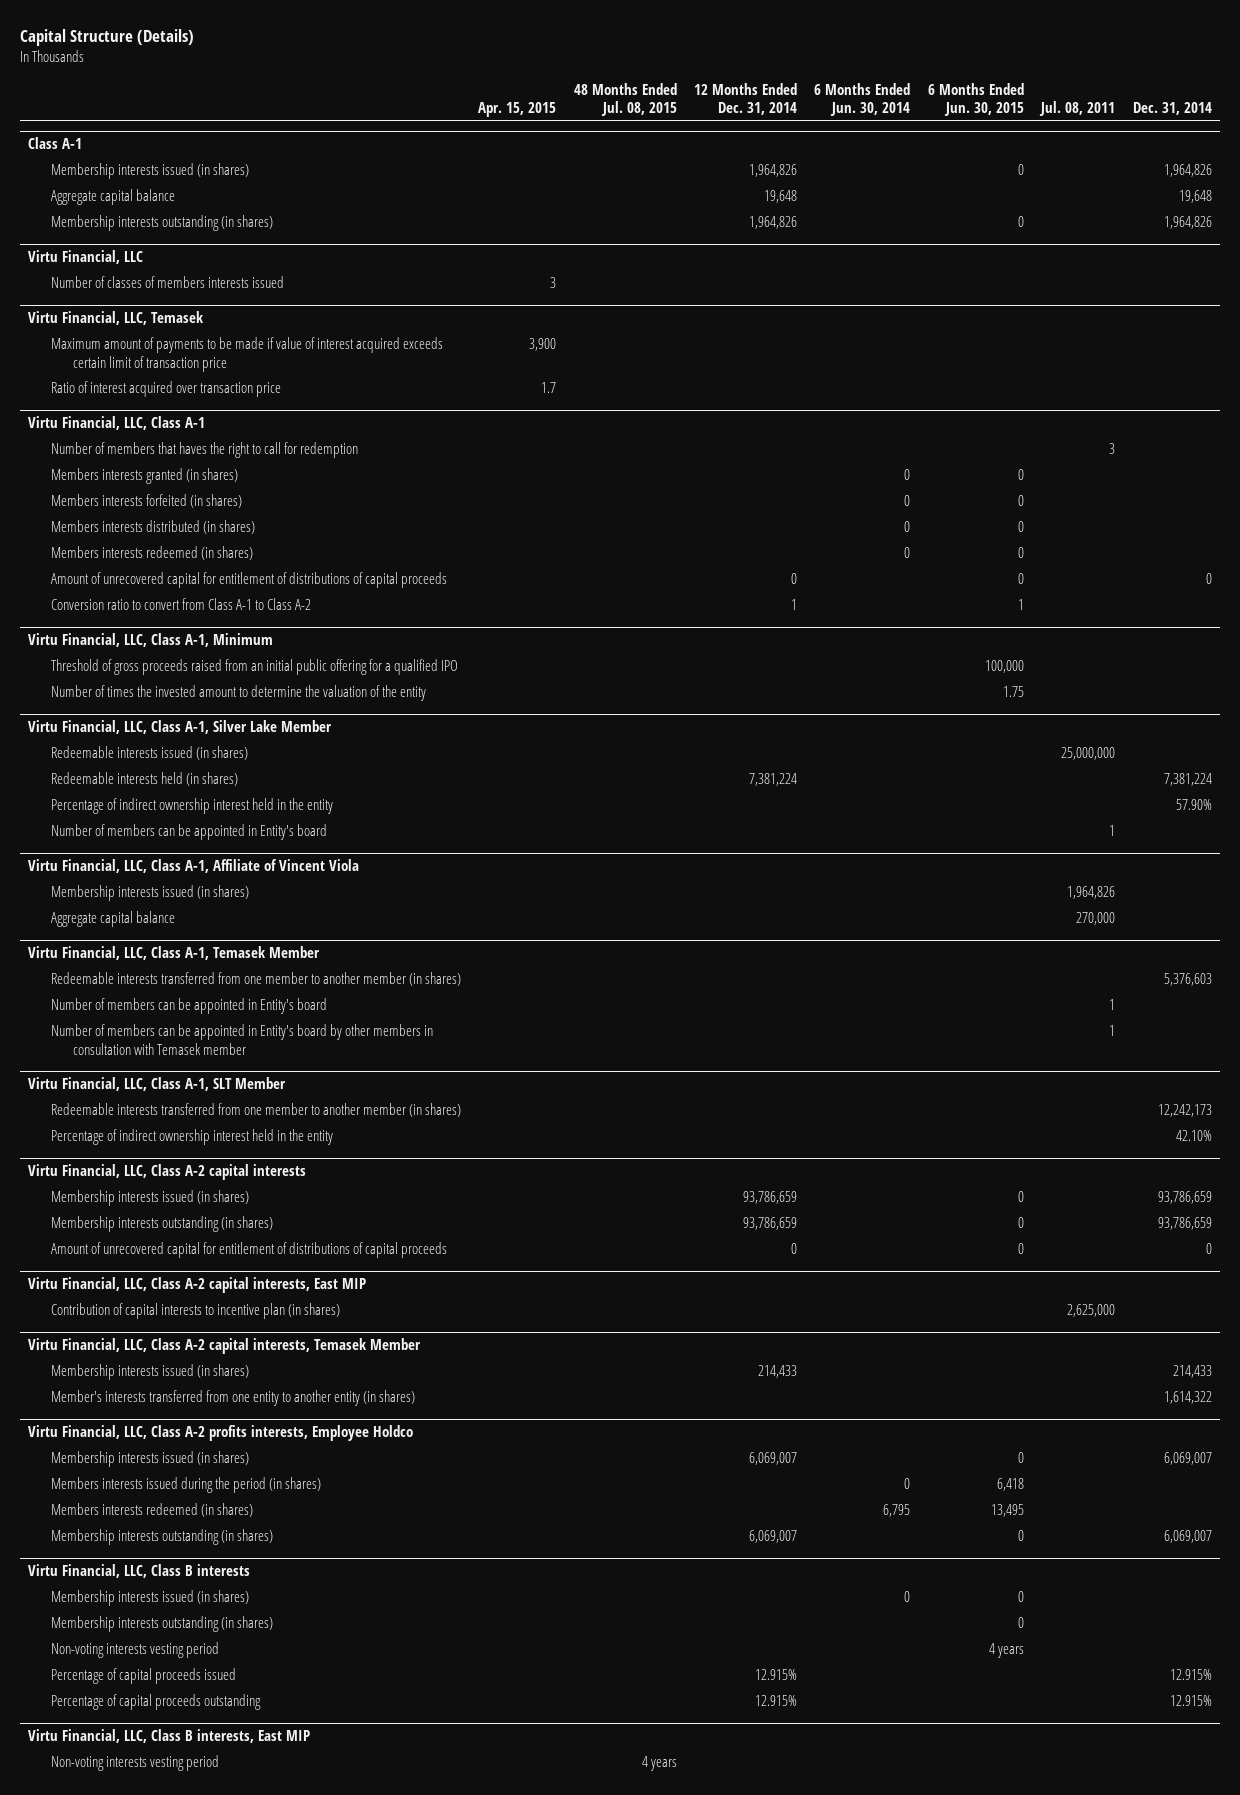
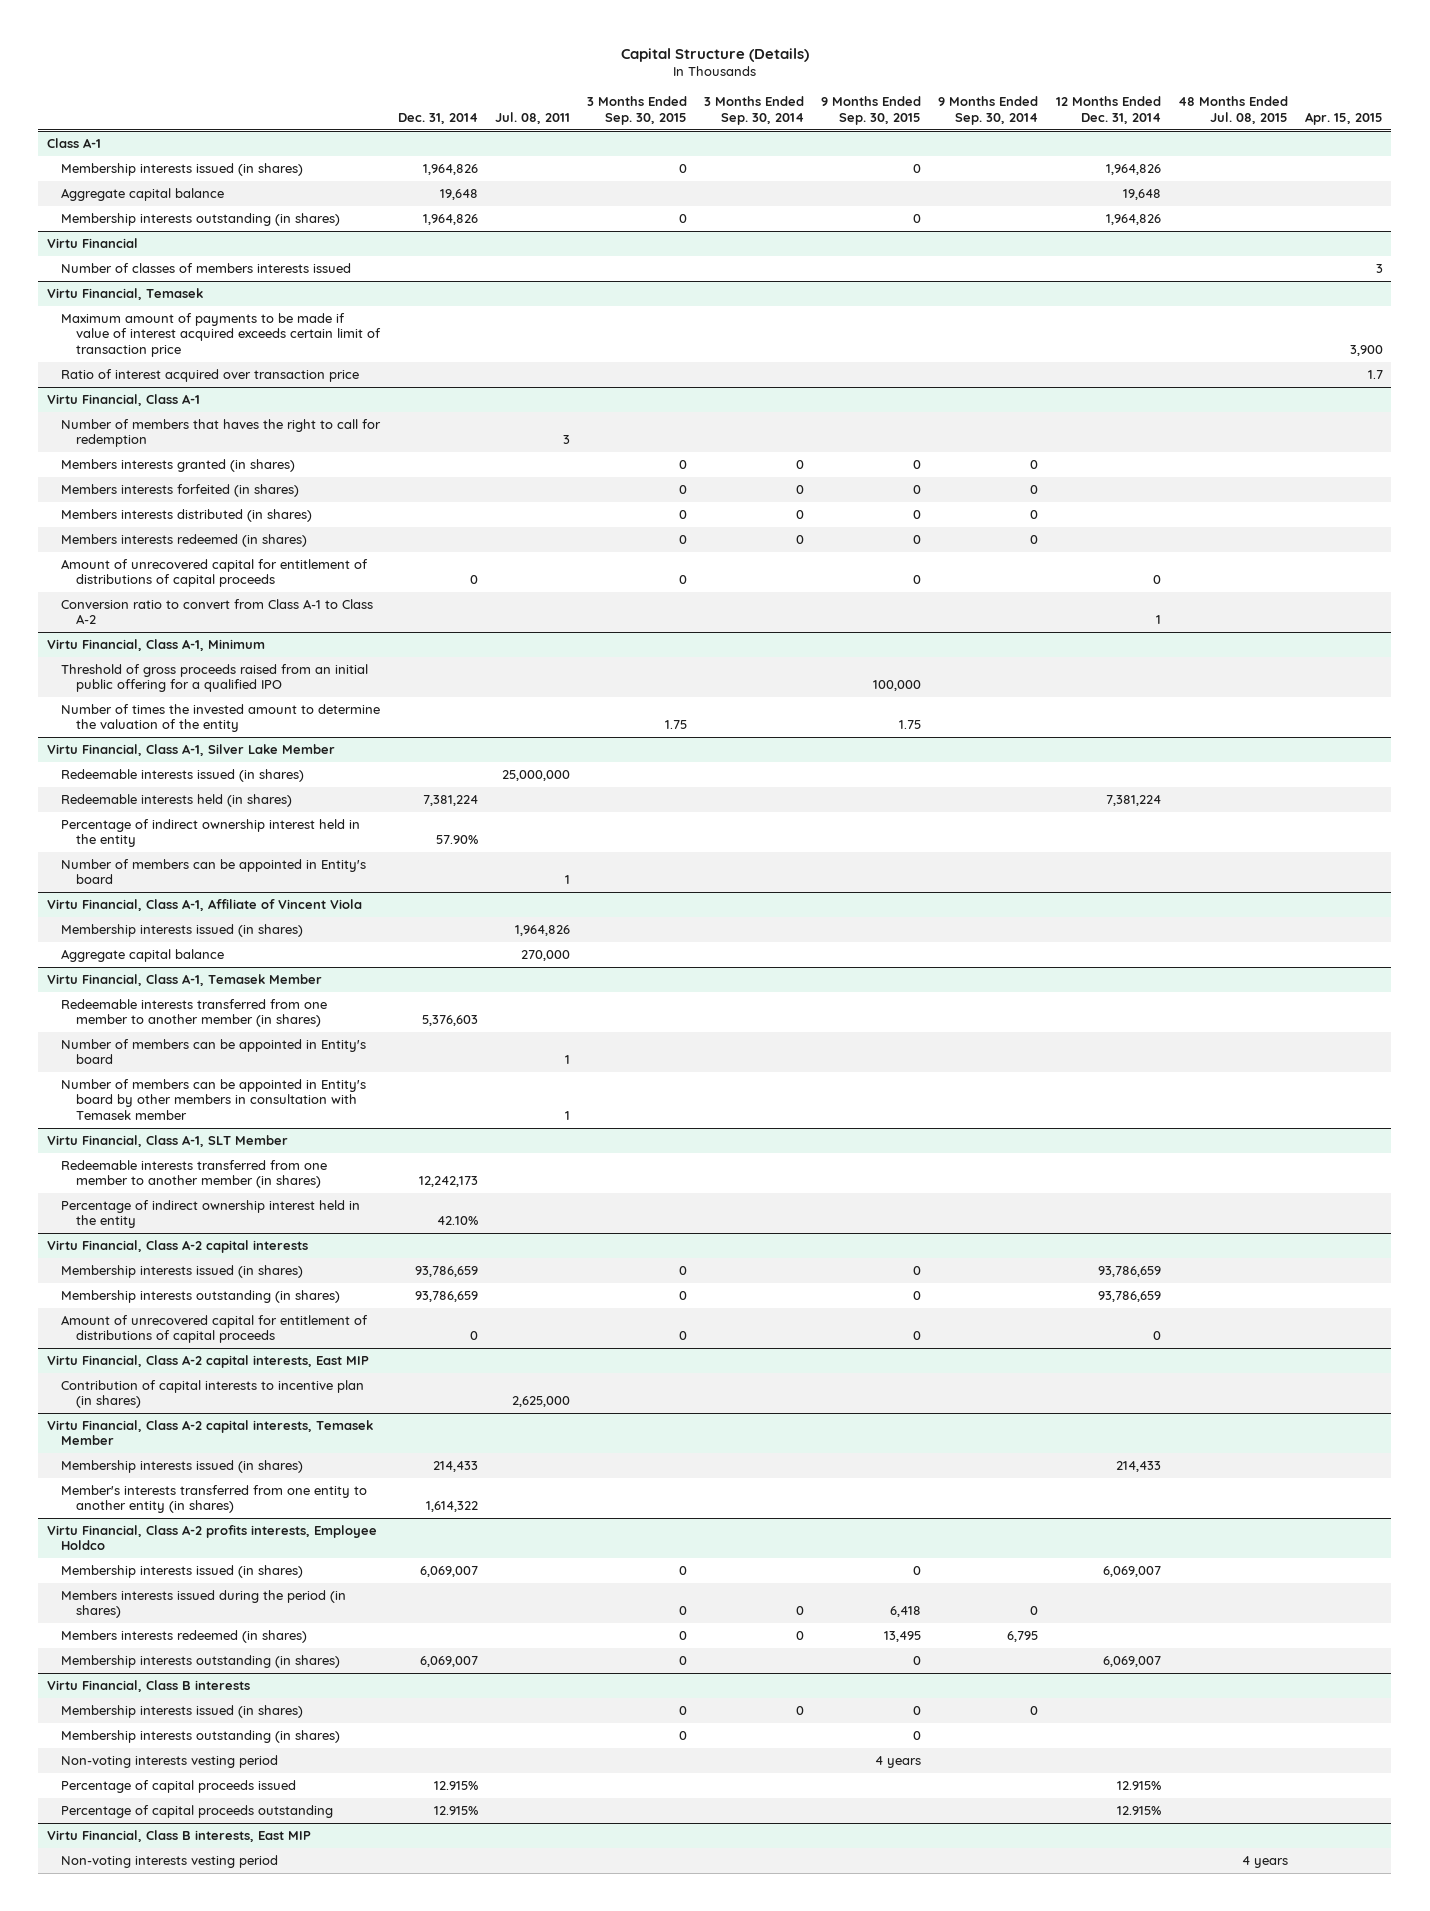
- | Apr. 15, 2015 | 48 Months Ended Jul. 08, 2015 | 12 Months Ended Dec. 31, 2014 | 6 Months Ended Jun. 30, 2014 | 6 Months Ended Jun. 30, 2015 | Jul. 08, 2011 | Dec. 31, 2014
+ | Dec. 31, 2014 | Jul. 08, 2011 | 3 Months Ended Sep. 30, 2015 | 3 Months Ended Sep. 30, 2014 | 9 Months Ended Sep. 30, 2015 | 9 Months Ended Sep. 30, 2014 | 12 Months Ended Dec. 31, 2014 | 48 Months Ended Jul. 08, 2015 | Apr. 15, 2015
- Virtu Financial, LLC
+ Virtu Financial
- Virtu Financial, LLC, Temasek
+ Virtu Financial, Temasek
- Virtu Financial, LLC, Class A-1
+ Virtu Financial, Class A-1
- Virtu Financial, LLC, Class A-1, Minimum
+ Virtu Financial, Class A-1, Minimum
- Virtu Financial, LLC, Class A-1, Silver Lake Member
+ Virtu Financial, Class A-1, Silver Lake Member
- Virtu Financial, LLC, Class A-1, Affiliate of Vincent Viola
+ Virtu Financial, Class A-1, Affiliate of Vincent Viola
- Virtu Financial, LLC, Class A-1, Temasek Member
+ Virtu Financial, Class A-1, Temasek Member
- Virtu Financial, LLC, Class A-1, SLT Member
+ Virtu Financial, Class A-1, SLT Member
- Virtu Financial, LLC, Class A-2 capital interests
+ Virtu Financial, Class A-2 capital interests
- Virtu Financial, LLC, Class A-2 capital interests, East MIP
+ Virtu Financial, Class A-2 capital interests, East MIP
- Virtu Financial, LLC, Class A-2 capital interests, Temasek Member
+ Virtu Financial, Class A-2 capital interests, Temasek Member
- Virtu Financial, LLC, Class A-2 profits interests, Employee Holdco
+ Virtu Financial, Class A-2 profits interests, Employee Holdco
- Virtu Financial, LLC, Class B interests
+ Virtu Financial, Class B interests
- Virtu Financial, LLC, Class B interests, East MIP
+ Virtu Financial, Class B interests, East MIP

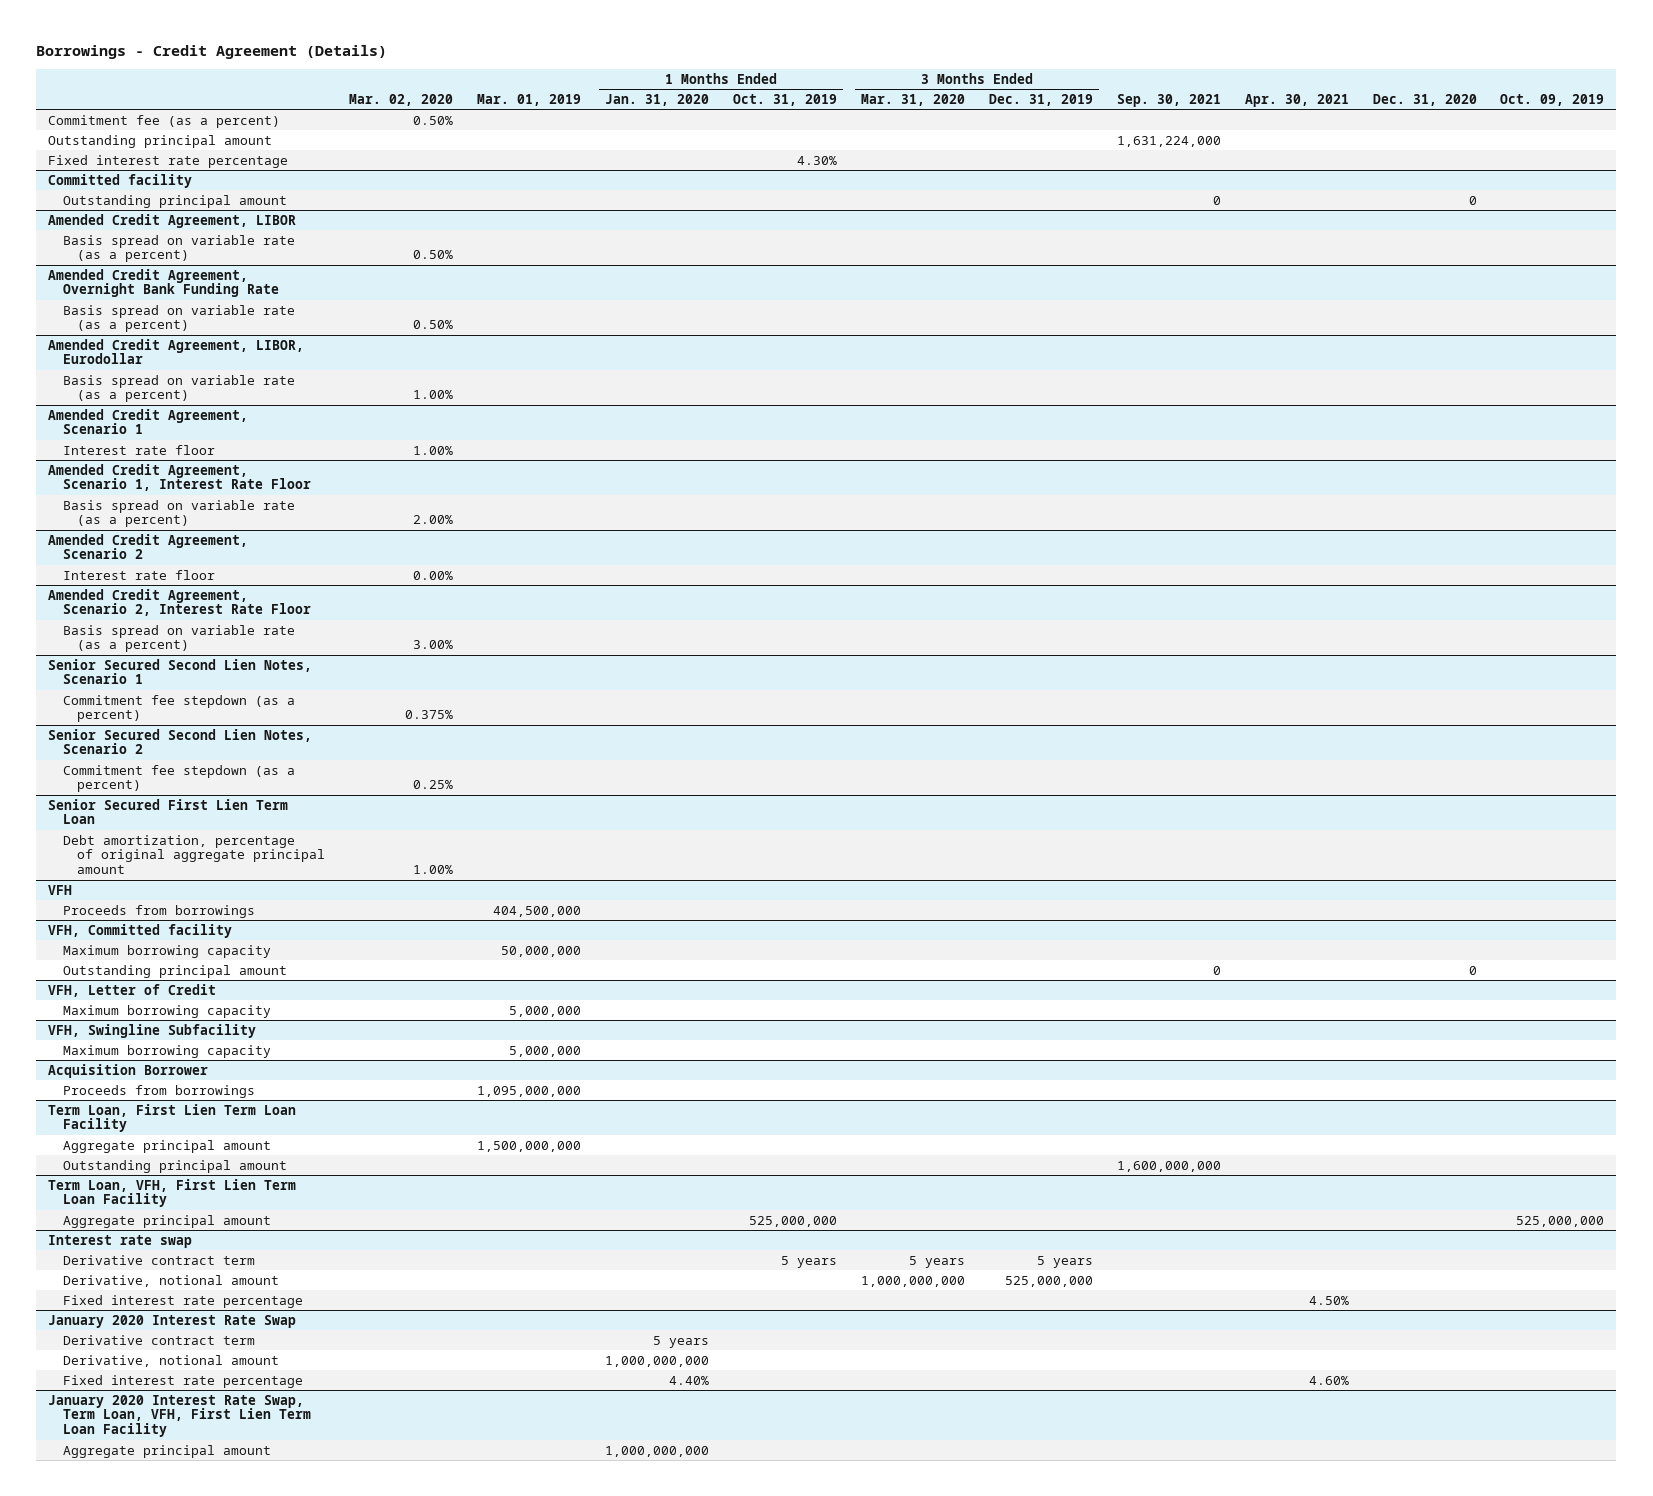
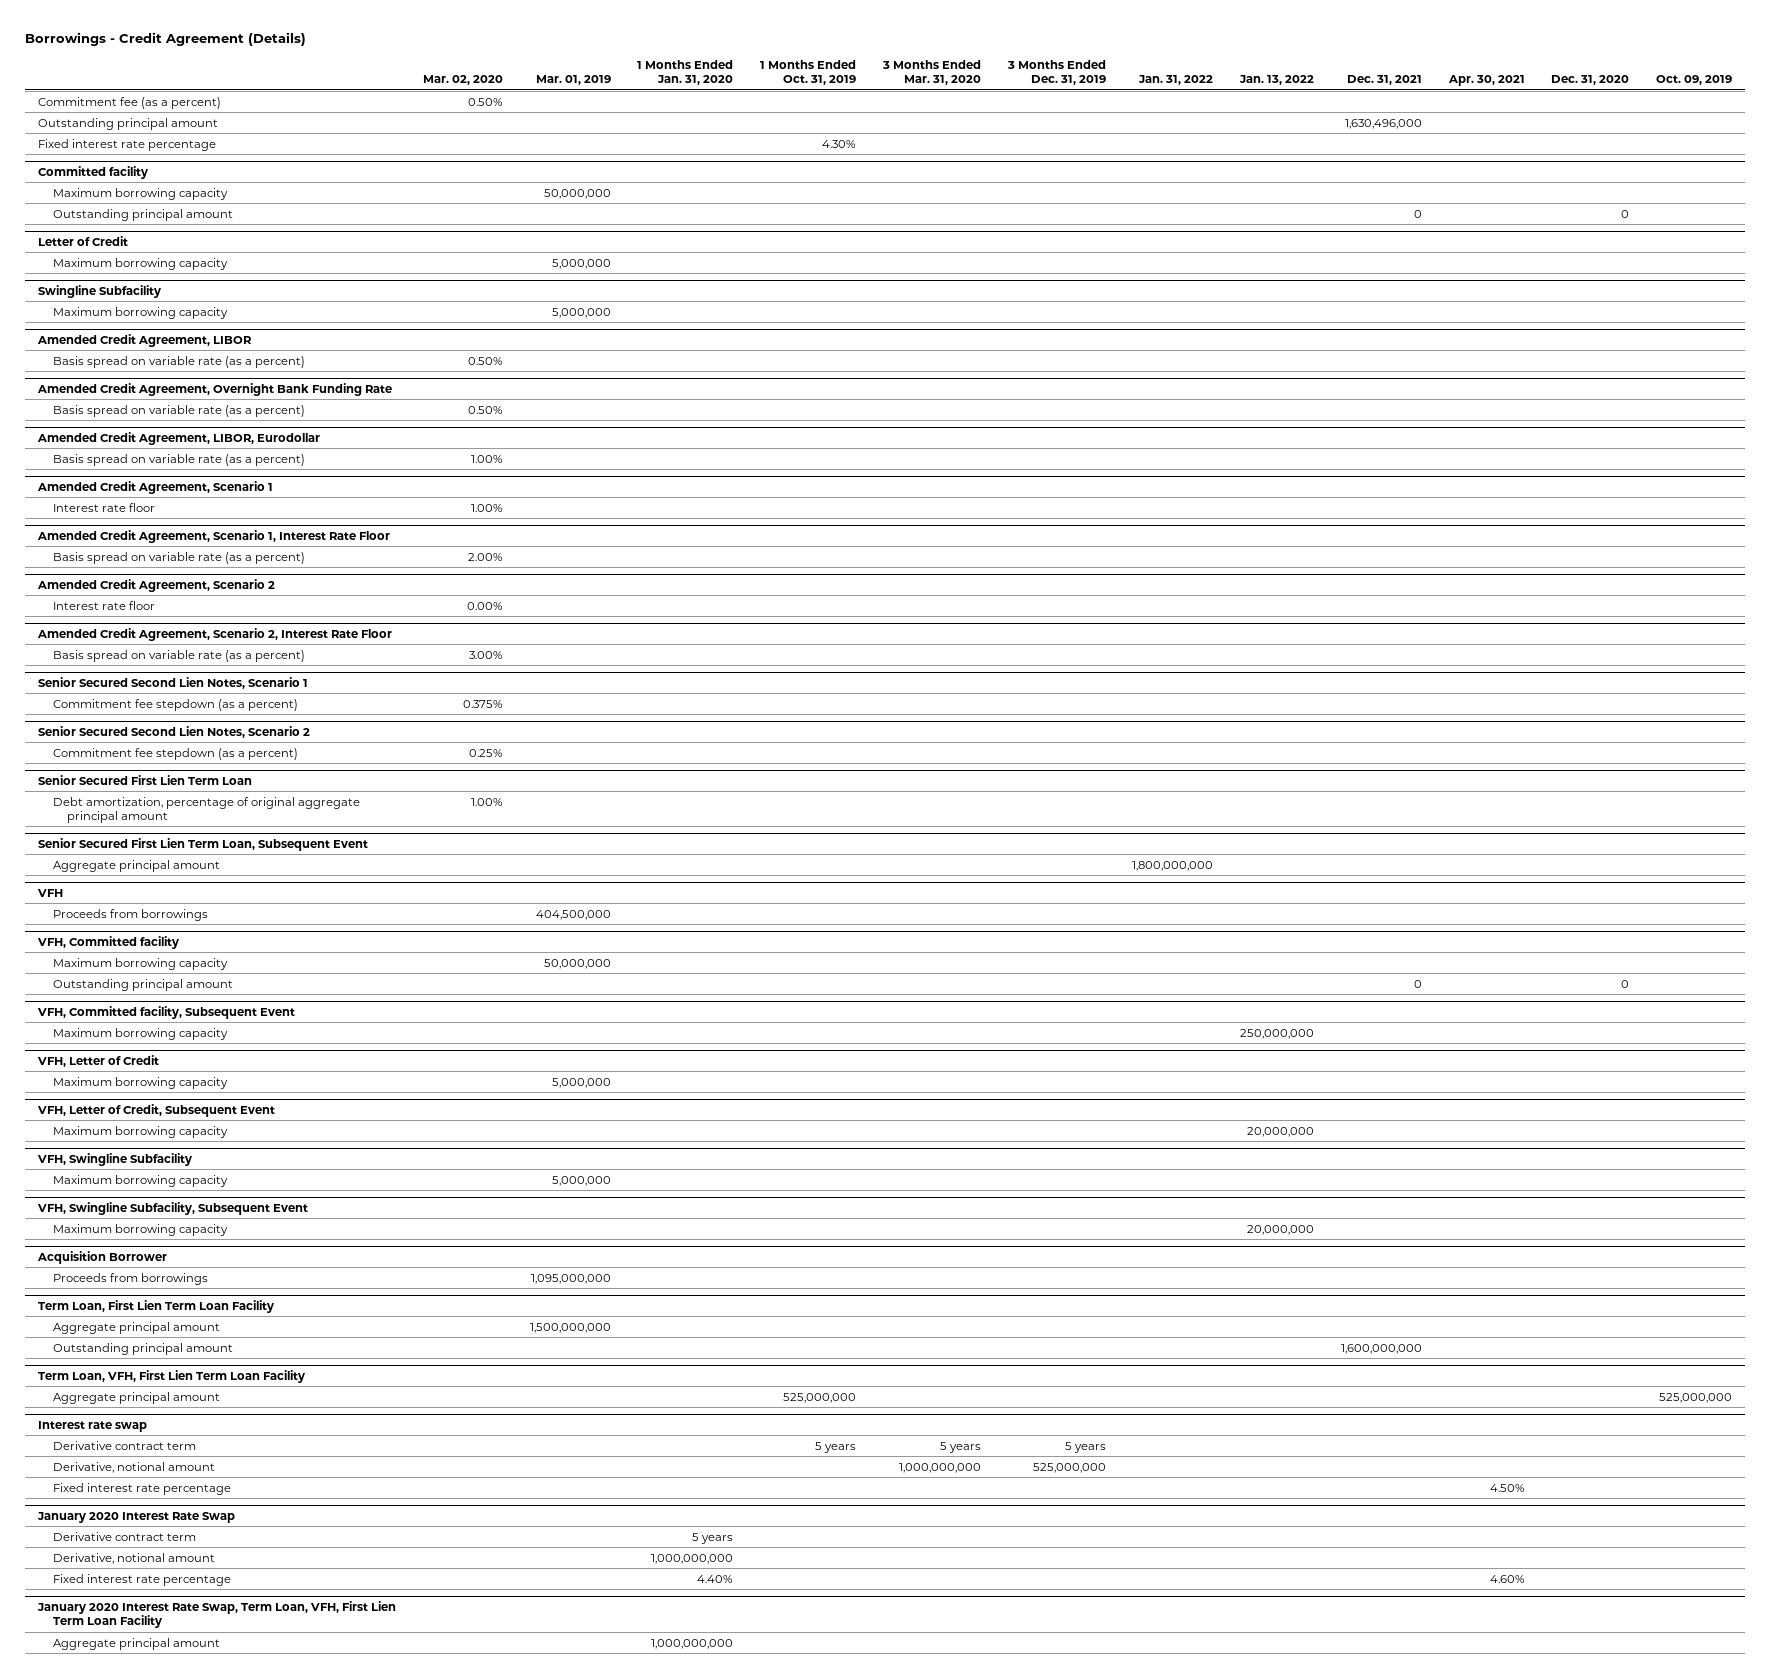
- | Mar. 02, 2020 | Mar. 01, 2019 | 1 Months Ended Jan. 31, 2020 | 1 Months Ended Oct. 31, 2019 | 3 Months Ended Mar. 31, 2020 | 3 Months Ended Dec. 31, 2019 | Sep. 30, 2021 | Apr. 30, 2021 | Dec. 31, 2020 | Oct. 09, 2019
+ | Mar. 02, 2020 | Mar. 01, 2019 | 1 Months Ended Jan. 31, 2020 | 1 Months Ended Oct. 31, 2019 | 3 Months Ended Mar. 31, 2020 | 3 Months Ended Dec. 31, 2019 | Jan. 31, 2022 | Jan. 13, 2022 | Dec. 31, 2021 | Apr. 30, 2021 | Dec. 31, 2020 | Oct. 09, 2019
@ Committed facility
+ Maximum borrowing capacity | | 50,000,000 | | | | | | | | | |
+ Letter of Credit
+ Maximum borrowing capacity | | 5,000,000 | | | | | | | | | |
+ Swingline Subfacility
+ Maximum borrowing capacity | | 5,000,000 | | | | | | | | | |
+ Senior Secured First Lien Term Loan, Subsequent Event
+ Aggregate principal amount | | | | | | | 1,800,000,000 | | | | |
+ VFH, Committed facility, Subsequent Event
+ Maximum borrowing capacity | | | | | | | | 250,000,000 | | | |
+ VFH, Letter of Credit, Subsequent Event
+ Maximum borrowing capacity | | | | | | | | 20,000,000 | | | |
+ VFH, Swingline Subfacility, Subsequent Event
+ Maximum borrowing capacity | | | | | | | | 20,000,000 | | | |

